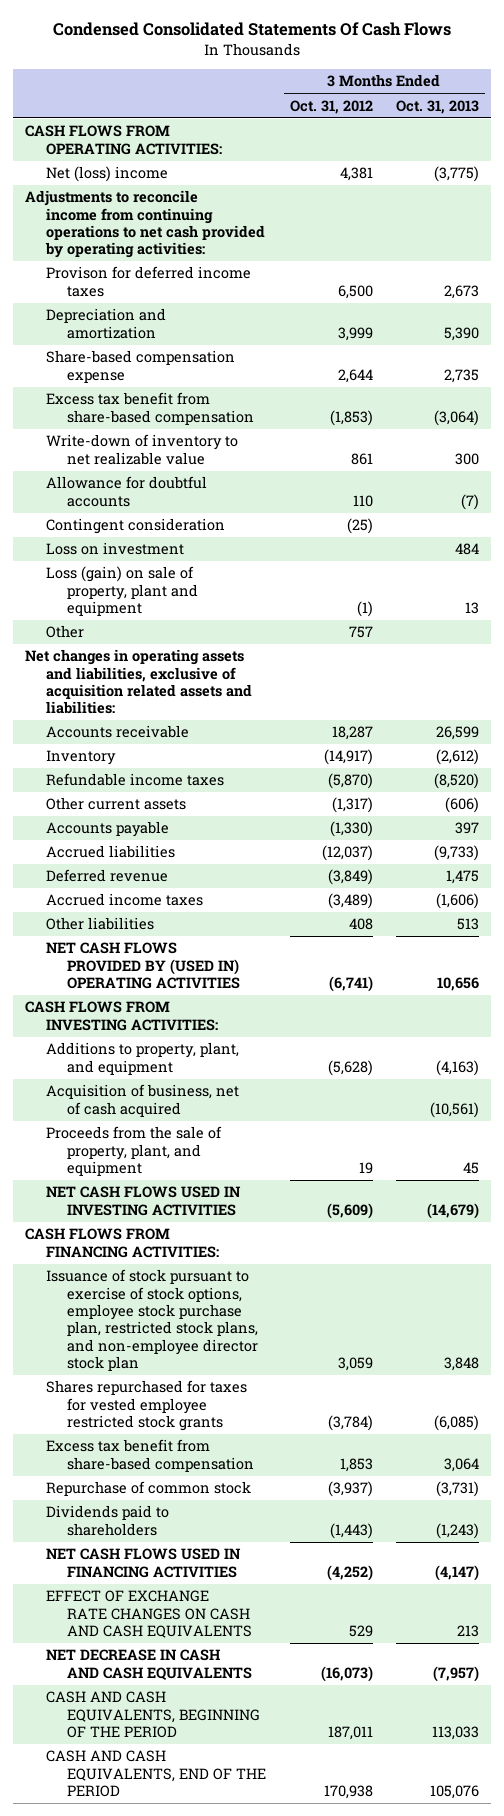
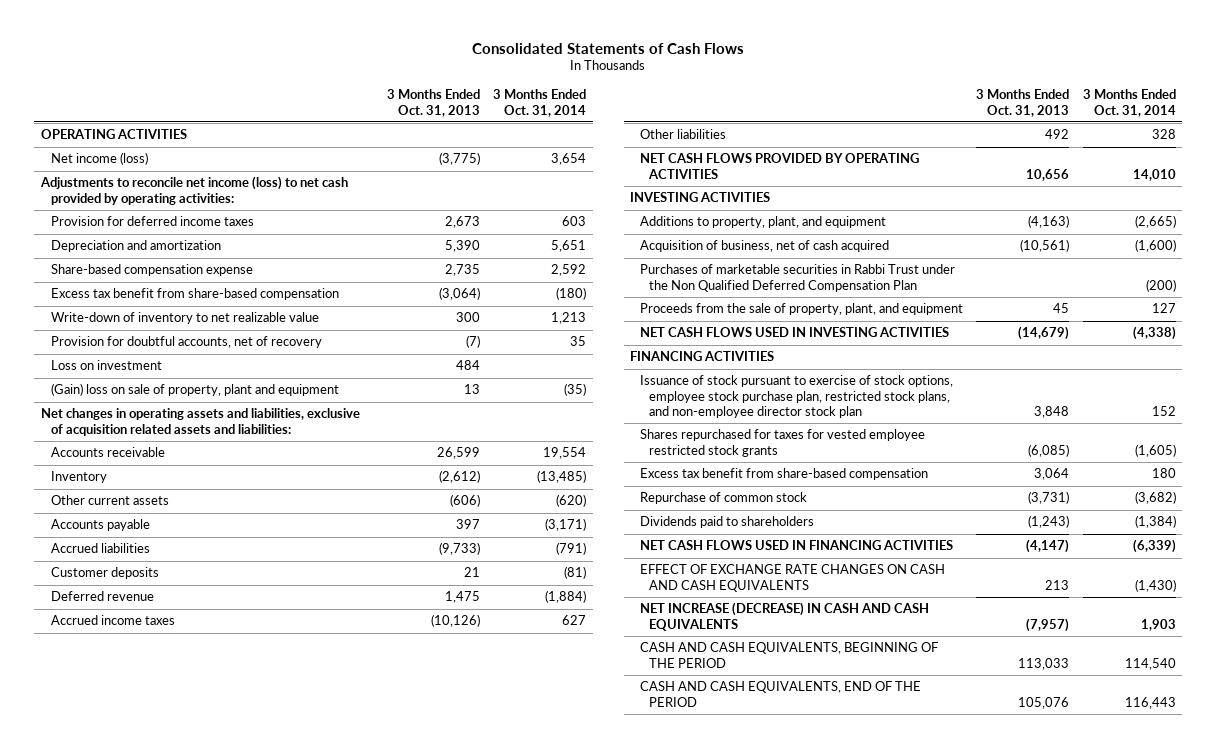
- Condensed Consolidated Statements Of Cash Flows
+ Consolidated Statements of Cash Flows
- | 3 Months Ended Oct. 31, 2012 | 3 Months Ended Oct. 31, 2013
+ | 3 Months Ended Oct. 31, 2013 | 3 Months Ended Oct. 31, 2014
- CASH FLOWS FROM OPERATING ACTIVITIES:
- Net (loss) income | 4,381 | (3,775)
- Adjustments to reconcile income from continuing operations to net cash provided by operating activities:
- Provison for deferred income taxes | 6,500 | 2,673
+ OPERATING ACTIVITIES
+ Net income (loss) | (3,775) | 3,654
+ Adjustments to reconcile net income (loss) to net cash provided by operating activities:
+ Provision for deferred income taxes | 2,673 | 603
- Allowance for doubtful accounts | 110 | (7)
- Contingent consideration | (25) |
+ Provision for doubtful accounts, net of recovery | (7) | 35
- Loss (gain) on sale of property, plant and equipment | (1) | 13
- Other | 757 |
+ (Gain) loss on sale of property, plant and equipment | 13 | (35)
- Refundable income taxes | (5,870) | (8,520)
+ Customer deposits | 21 | (81)
- Accrued income taxes | (3,489) | (1,606)
- Other liabilities | 408 | 513
- NET CASH FLOWS PROVIDED BY (USED IN) OPERATING ACTIVITIES | (6,741) | 10,656
- CASH FLOWS FROM INVESTING ACTIVITIES:
+ Accrued income taxes | (10,126) | 627
+ Other liabilities | 492 | 328
+ NET CASH FLOWS PROVIDED BY OPERATING ACTIVITIES | 10,656 | 14,010
+ INVESTING ACTIVITIES
+ Purchases of marketable securities in Rabbi Trust under the Non Qualified Deferred Compensation Plan | | (200)
- CASH FLOWS FROM FINANCING ACTIVITIES:
+ FINANCING ACTIVITIES
- NET DECREASE IN CASH AND CASH EQUIVALENTS | (16,073) | (7,957)
+ NET INCREASE (DECREASE) IN CASH AND CASH EQUIVALENTS | (7,957) | 1,903

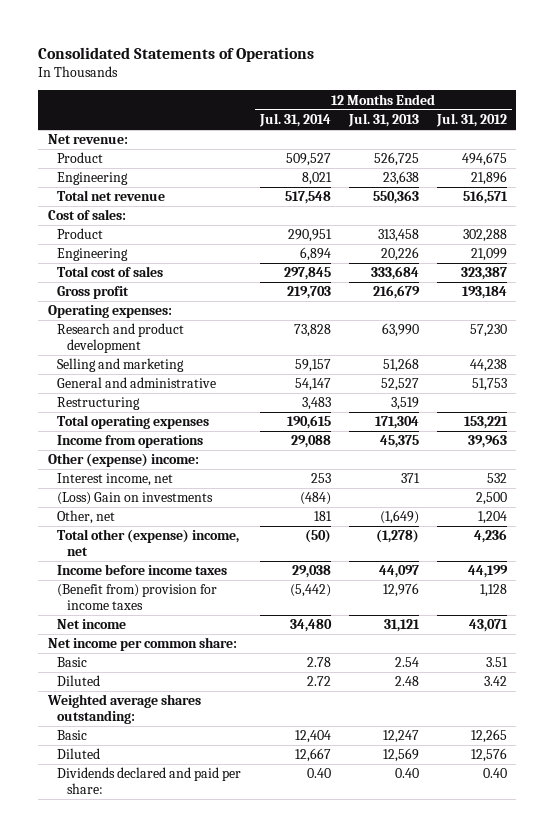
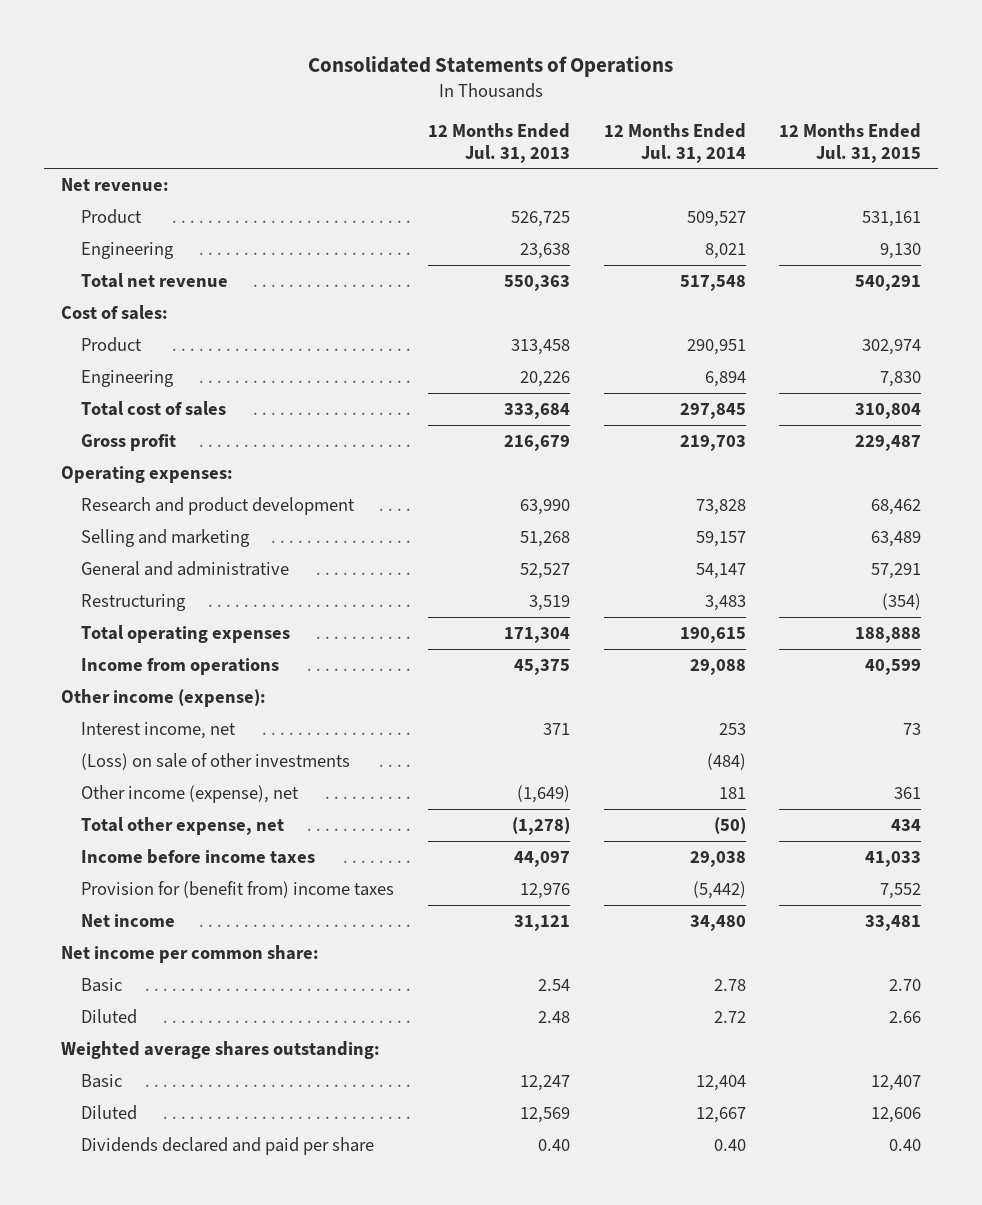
- | 12 Months Ended Jul. 31, 2014 | 12 Months Ended Jul. 31, 2013 | 12 Months Ended Jul. 31, 2012
+ | 12 Months Ended Jul. 31, 2013 | 12 Months Ended Jul. 31, 2014 | 12 Months Ended Jul. 31, 2015
- Other (expense) income:
+ Other income (expense):
- (Loss) Gain on investments | (484) | | 2,500
- Other, net | 181 | (1,649) | 1,204
- Total other (expense) income, net | (50) | (1,278) | 4,236
+ (Loss) on sale of other investments | | (484) |
+ Other income (expense), net | (1,649) | 181 | 361
+ Total other expense, net | (1,278) | (50) | 434
- (Benefit from) provision for income taxes | (5,442) | 12,976 | 1,128
+ Provision for (benefit from) income taxes | 12,976 | (5,442) | 7,552
- Dividends declared and paid per share: | 0.40 | 0.40 | 0.40
+ Dividends declared and paid per share | 0.40 | 0.40 | 0.40

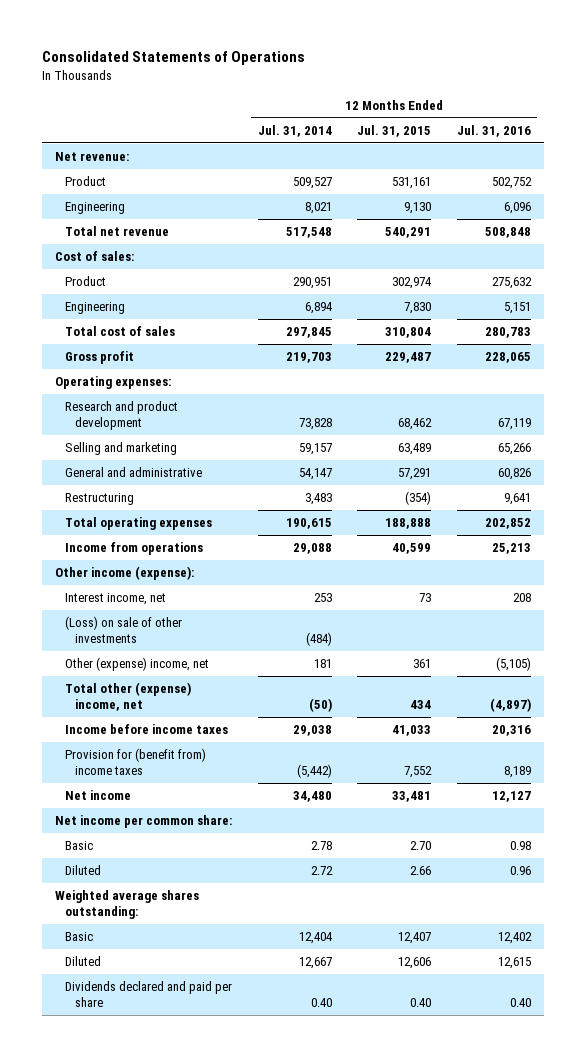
- | 12 Months Ended Jul. 31, 2013 | 12 Months Ended Jul. 31, 2014 | 12 Months Ended Jul. 31, 2015
+ | 12 Months Ended Jul. 31, 2014 | 12 Months Ended Jul. 31, 2015 | 12 Months Ended Jul. 31, 2016
- Other income (expense), net | (1,649) | 181 | 361
- Total other expense, net | (1,278) | (50) | 434
+ Other (expense) income, net | 181 | 361 | (5,105)
+ Total other (expense) income, net | (50) | 434 | (4,897)

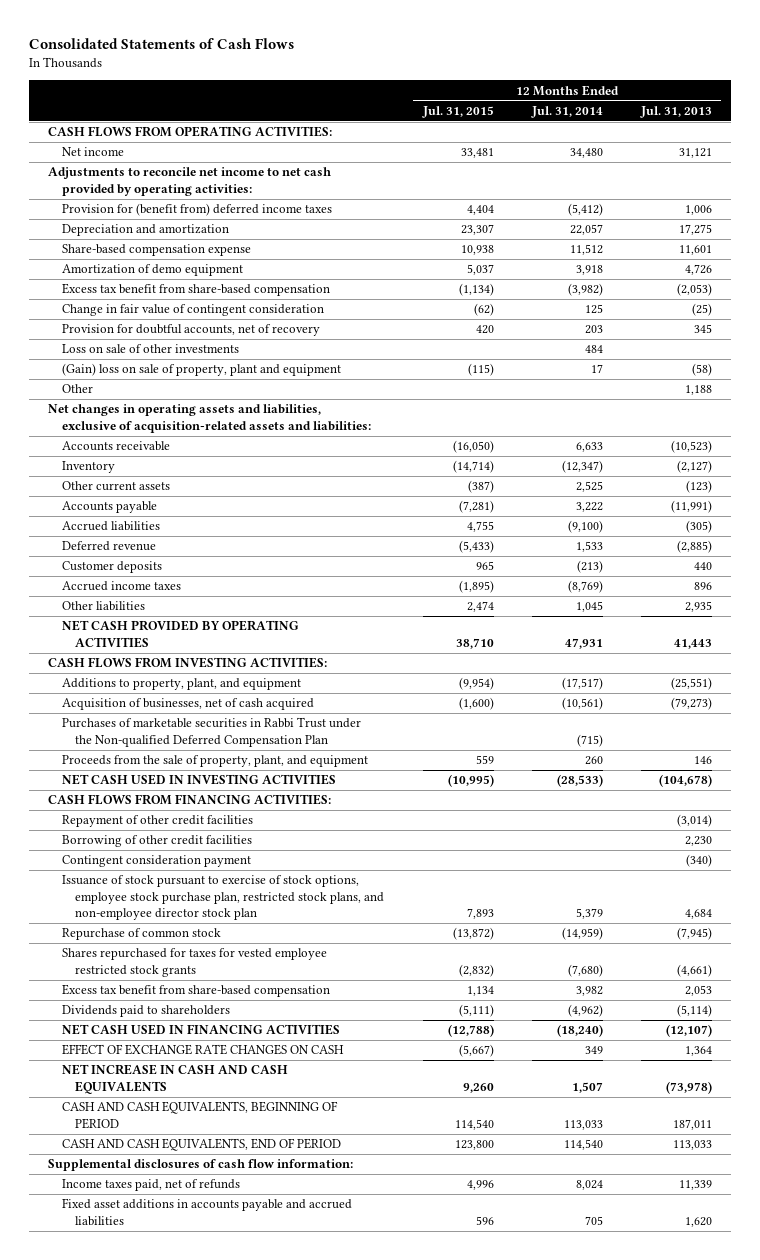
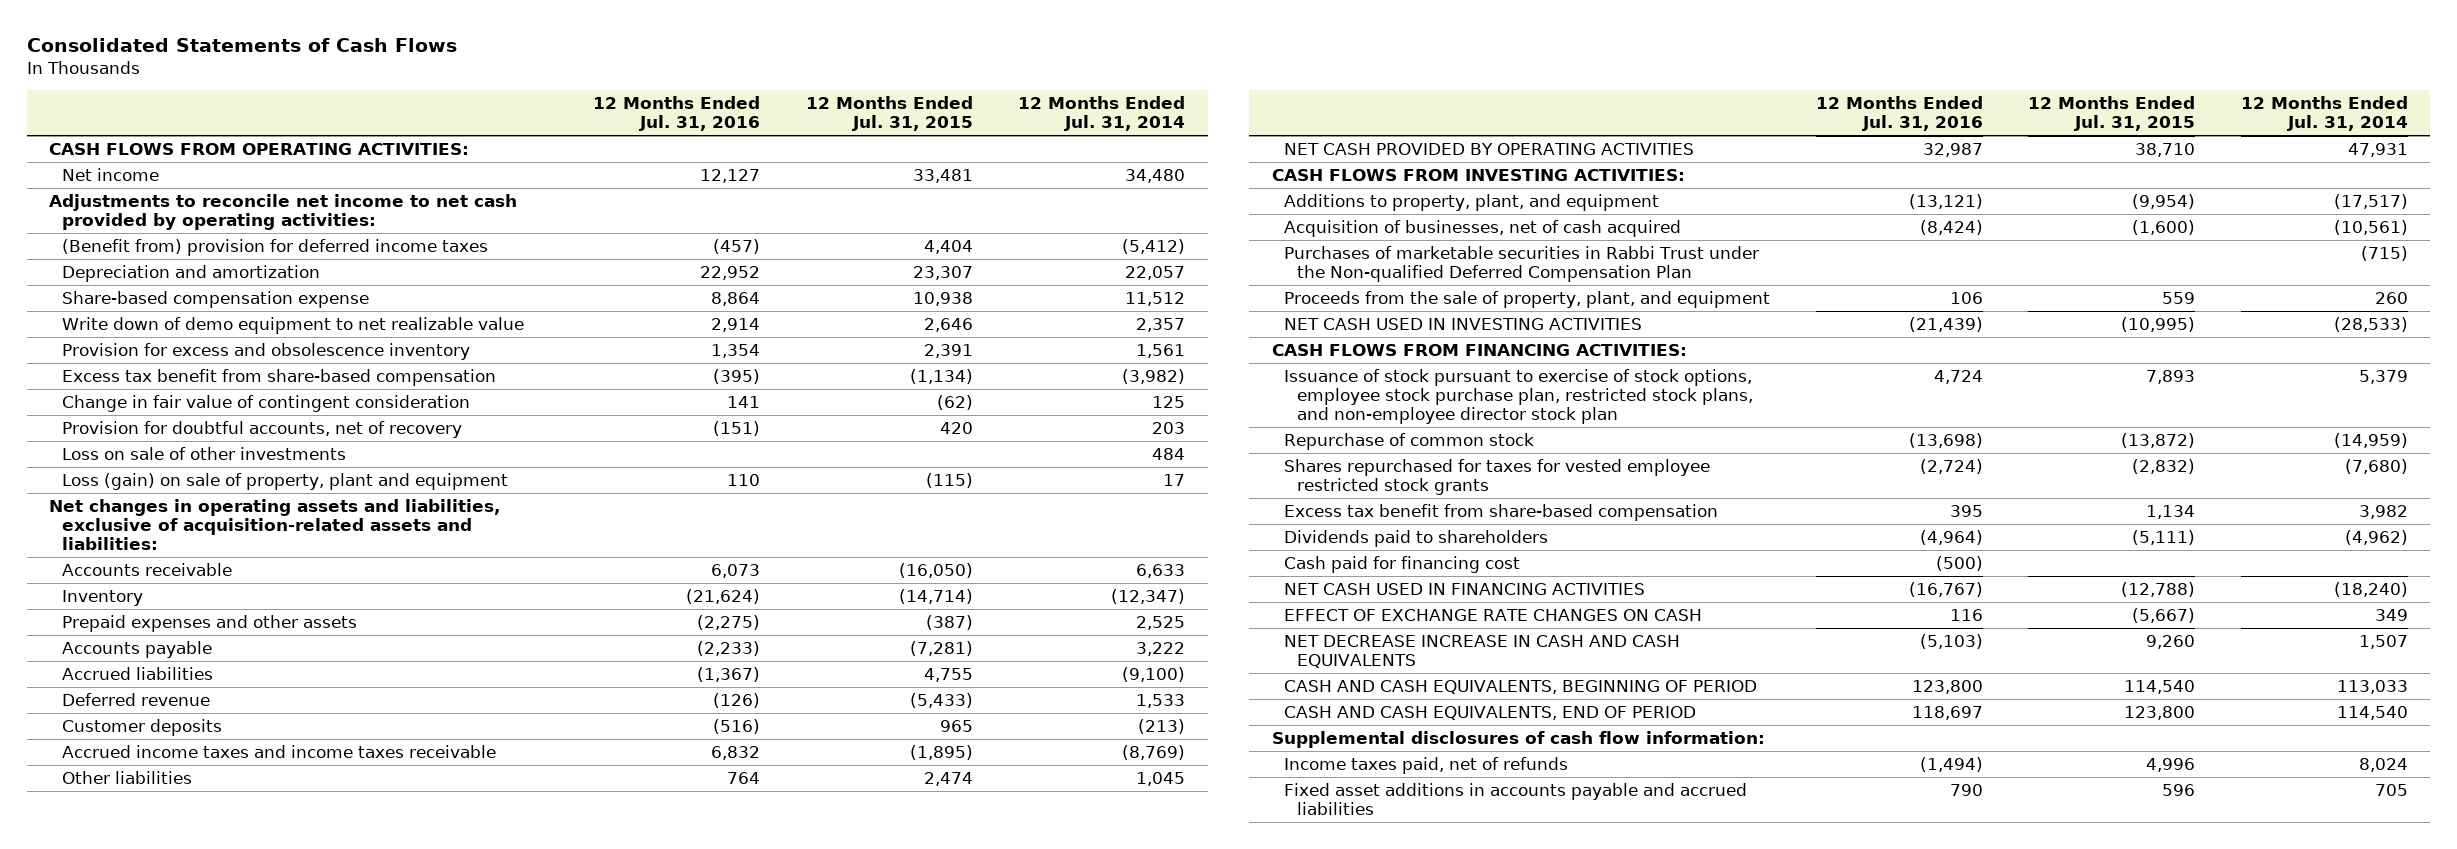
- | 12 Months Ended Jul. 31, 2015 | 12 Months Ended Jul. 31, 2014 | 12 Months Ended Jul. 31, 2013
+ | 12 Months Ended Jul. 31, 2016 | 12 Months Ended Jul. 31, 2015 | 12 Months Ended Jul. 31, 2014
- Provision for (benefit from) deferred income taxes | 4,404 | (5,412) | 1,006
+ (Benefit from) provision for deferred income taxes | (457) | 4,404 | (5,412)
- Amortization of demo equipment | 5,037 | 3,918 | 4,726
+ Write down of demo equipment to net realizable value | 2,914 | 2,646 | 2,357
+ Provision for excess and obsolescence inventory | 1,354 | 2,391 | 1,561
- (Gain) loss on sale of property, plant and equipment | (115) | 17 | (58)
- Other | | | 1,188
+ Loss (gain) on sale of property, plant and equipment | 110 | (115) | 17
- Other current assets | (387) | 2,525 | (123)
+ Prepaid expenses and other assets | (2,275) | (387) | 2,525
- Accrued income taxes | (1,895) | (8,769) | 896
+ Accrued income taxes and income taxes receivable | 6,832 | (1,895) | (8,769)
- Repayment of other credit facilities | | | (3,014)
- Borrowing of other credit facilities | | | 2,230
- Contingent consideration payment | | | (340)
+ Cash paid for financing cost | (500) | |
- NET INCREASE IN CASH AND CASH EQUIVALENTS | 9,260 | 1,507 | (73,978)
+ NET DECREASE INCREASE IN CASH AND CASH EQUIVALENTS | (5,103) | 9,260 | 1,507

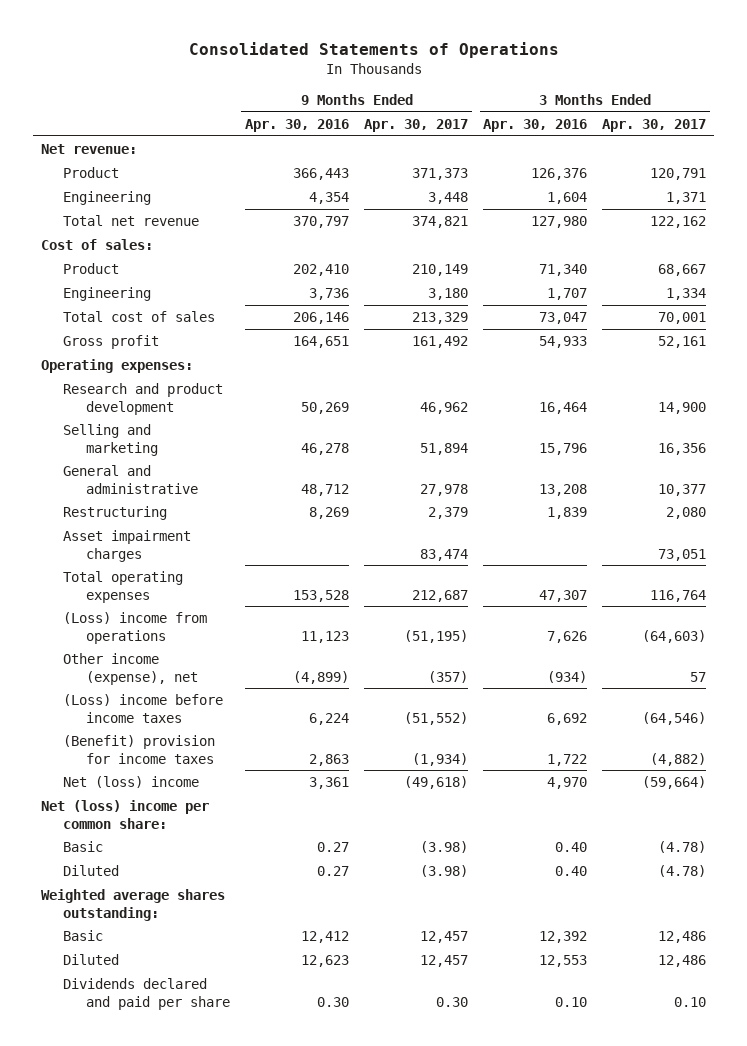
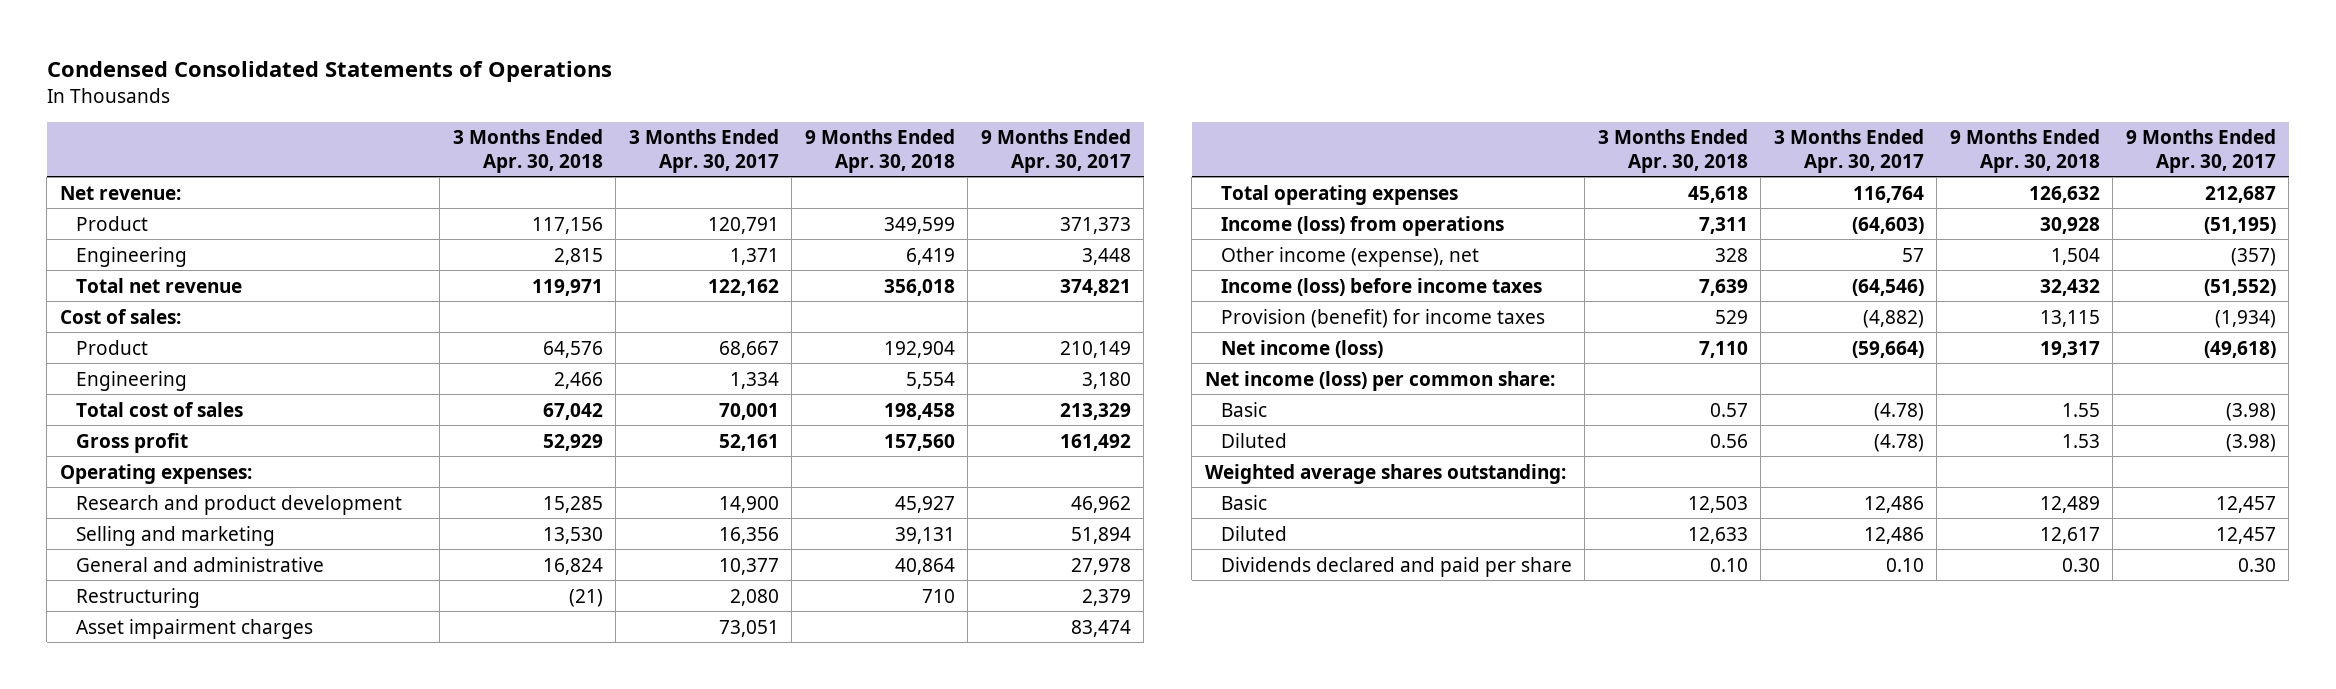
- Consolidated Statements of Operations
+ Condensed Consolidated Statements of Operations
- | 9 Months Ended Apr. 30, 2016 | 9 Months Ended Apr. 30, 2017 | 3 Months Ended Apr. 30, 2016 | 3 Months Ended Apr. 30, 2017
+ | 3 Months Ended Apr. 30, 2018 | 3 Months Ended Apr. 30, 2017 | 9 Months Ended Apr. 30, 2018 | 9 Months Ended Apr. 30, 2017
- (Loss) income from operations | 11,123 | (51,195) | 7,626 | (64,603)
+ Income (loss) from operations | 7,311 | (64,603) | 30,928 | (51,195)
- (Loss) income before income taxes | 6,224 | (51,552) | 6,692 | (64,546)
- (Benefit) provision for income taxes | 2,863 | (1,934) | 1,722 | (4,882)
- Net (loss) income | 3,361 | (49,618) | 4,970 | (59,664)
- Net (loss) income per common share:
+ Income (loss) before income taxes | 7,639 | (64,546) | 32,432 | (51,552)
+ Provision (benefit) for income taxes | 529 | (4,882) | 13,115 | (1,934)
+ Net income (loss) | 7,110 | (59,664) | 19,317 | (49,618)
+ Net income (loss) per common share:

